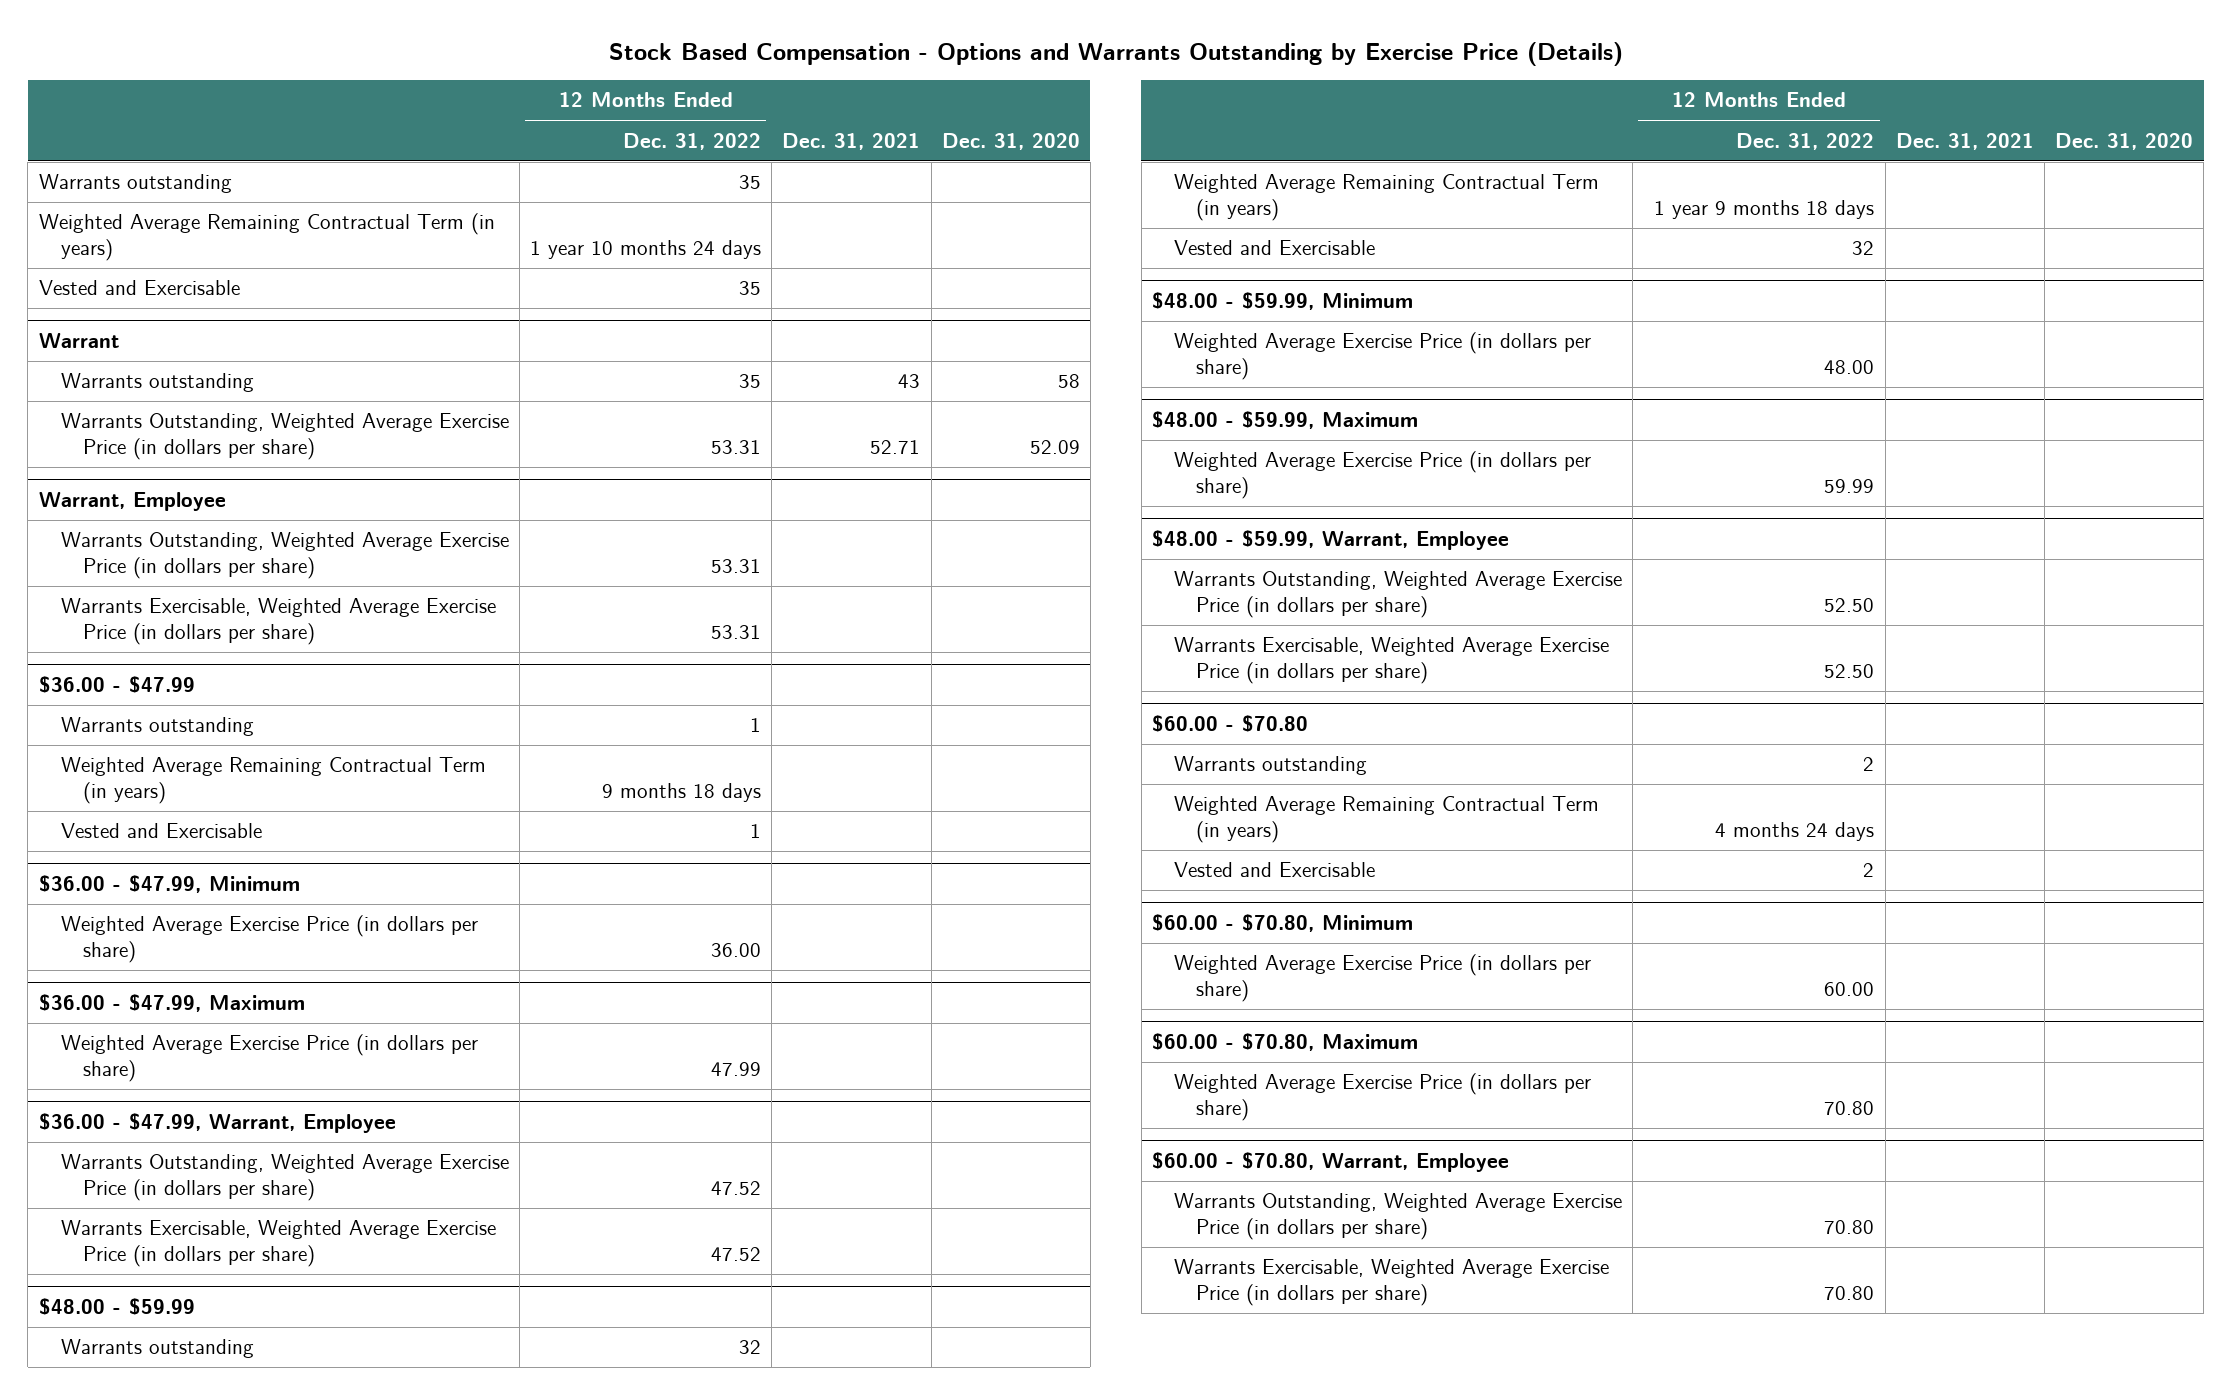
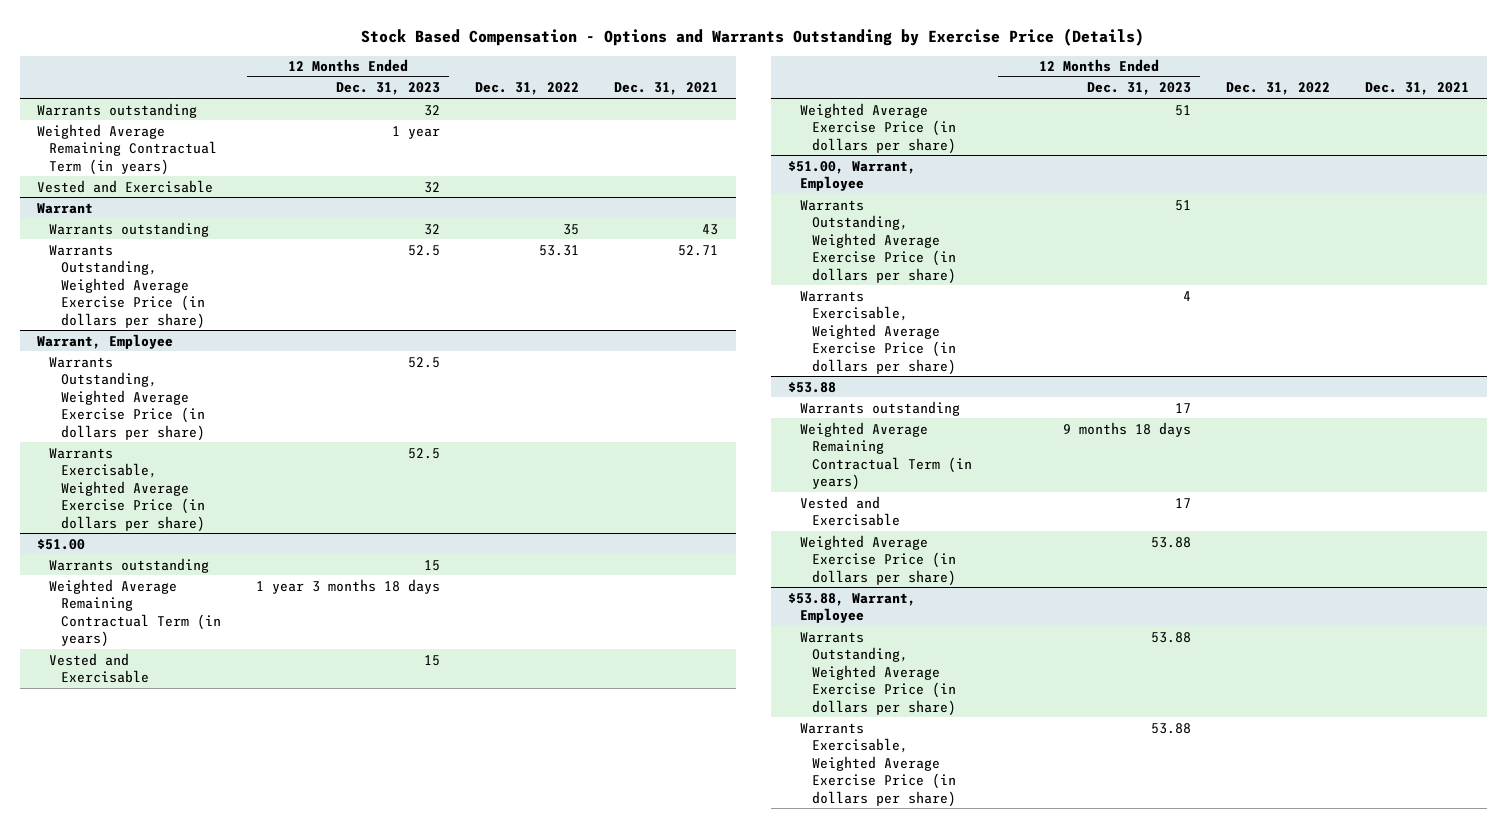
- | 12 Months Ended Dec. 31, 2022 | Dec. 31, 2021 | Dec. 31, 2020
+ | 12 Months Ended Dec. 31, 2023 | Dec. 31, 2022 | Dec. 31, 2021
- $36.00 - $47.99
+ $51.00
- $36.00 - $47.99, Minimum
- Weighted Average Exercise Price (in dollars per share) | 36.00 | |
- $36.00 - $47.99, Maximum
- Weighted Average Exercise Price (in dollars per share) | 47.99 | |
- $36.00 - $47.99, Warrant, Employee
- Warrants Outstanding, Weighted Average Exercise Price (in dollars per share) | 47.52 | |
- Warrants Exercisable, Weighted Average Exercise Price (in dollars per share) | 47.52 | |
- $48.00 - $59.99
+ Weighted Average Exercise Price (in dollars per share) | 51 | |
+ $51.00, Warrant, Employee
+ Warrants Outstanding, Weighted Average Exercise Price (in dollars per share) | 51 | |
+ Warrants Exercisable, Weighted Average Exercise Price (in dollars per share) | 4 | |
+ $53.88
- $48.00 - $59.99, Minimum
- Weighted Average Exercise Price (in dollars per share) | 48.00 | |
- $48.00 - $59.99, Maximum
- Weighted Average Exercise Price (in dollars per share) | 59.99 | |
- $48.00 - $59.99, Warrant, Employee
- Warrants Outstanding, Weighted Average Exercise Price (in dollars per share) | 52.50 | |
- Warrants Exercisable, Weighted Average Exercise Price (in dollars per share) | 52.50 | |
- $60.00 - $70.80
- Warrants outstanding | 2 | |
- Weighted Average Remaining Contractual Term (in years) | 4 months 24 days | |
- Vested and Exercisable | 2 | |
- $60.00 - $70.80, Minimum
- Weighted Average Exercise Price (in dollars per share) | 60.00 | |
- $60.00 - $70.80, Maximum
- Weighted Average Exercise Price (in dollars per share) | 70.80 | |
- $60.00 - $70.80, Warrant, Employee
- Warrants Outstanding, Weighted Average Exercise Price (in dollars per share) | 70.80 | |
- Warrants Exercisable, Weighted Average Exercise Price (in dollars per share) | 70.80 | |
+ Weighted Average Exercise Price (in dollars per share) | 53.88 | |
+ $53.88, Warrant, Employee
+ Warrants Outstanding, Weighted Average Exercise Price (in dollars per share) | 53.88 | |
+ Warrants Exercisable, Weighted Average Exercise Price (in dollars per share) | 53.88 | |

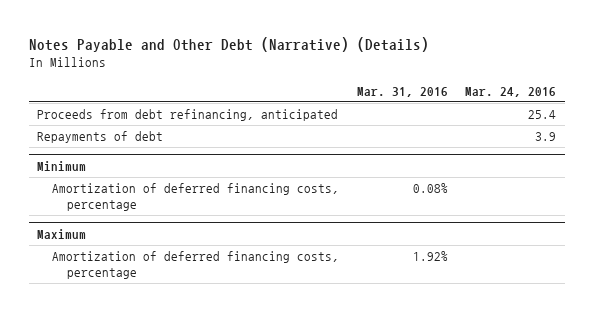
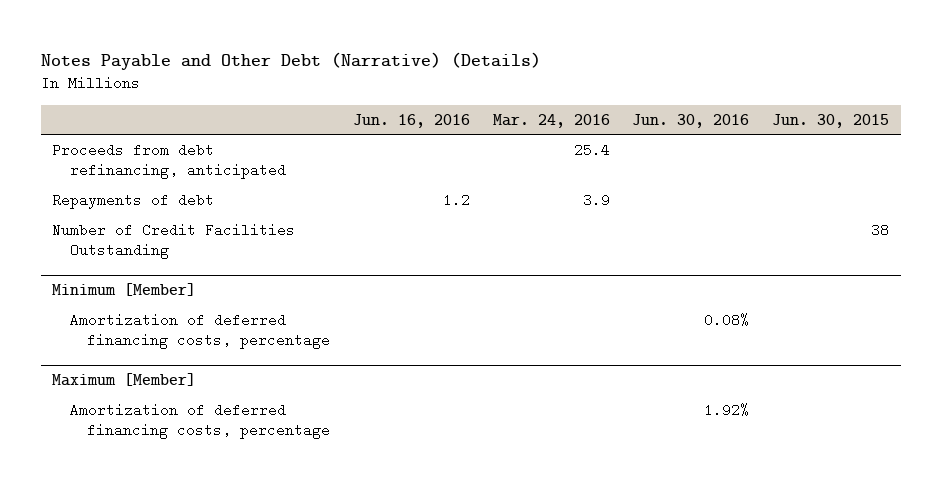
- | Mar. 31, 2016 | Mar. 24, 2016
+ | Jun. 16, 2016 | Mar. 24, 2016 | Jun. 30, 2016 | Jun. 30, 2015
- Minimum
+ Number of Credit Facilities Outstanding | | | | 38
+ Minimum [Member]
- Maximum
+ Maximum [Member]

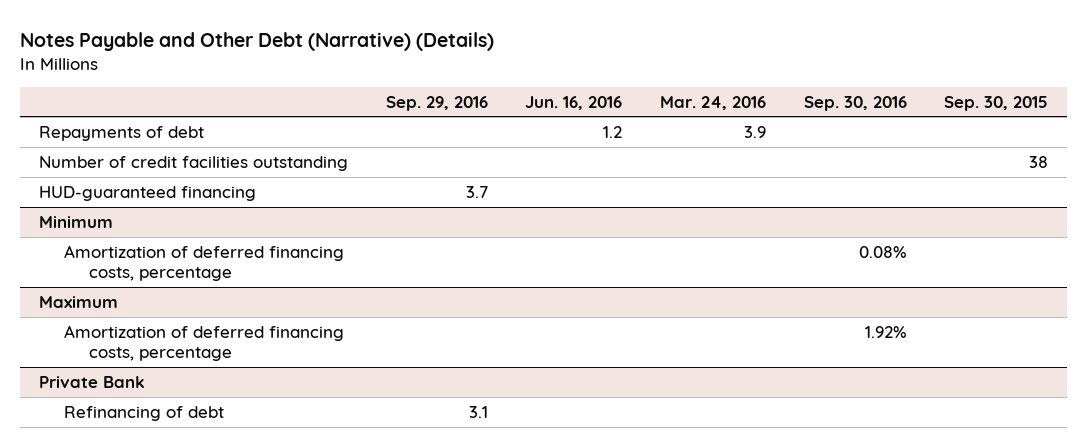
- | Jun. 16, 2016 | Mar. 24, 2016 | Jun. 30, 2016 | Jun. 30, 2015
+ | Sep. 29, 2016 | Jun. 16, 2016 | Mar. 24, 2016 | Sep. 30, 2016 | Sep. 30, 2015
- Proceeds from debt refinancing, anticipated | | 25.4 | |
- Number of Credit Facilities Outstanding | | | | 38
- Minimum [Member]
+ Number of credit facilities outstanding | | | | | 38
+ HUD-guaranteed financing | 3.7 | | | |
+ Minimum
- Maximum [Member]
+ Maximum
+ Private Bank
+ Refinancing of debt | 3.1 | | | |

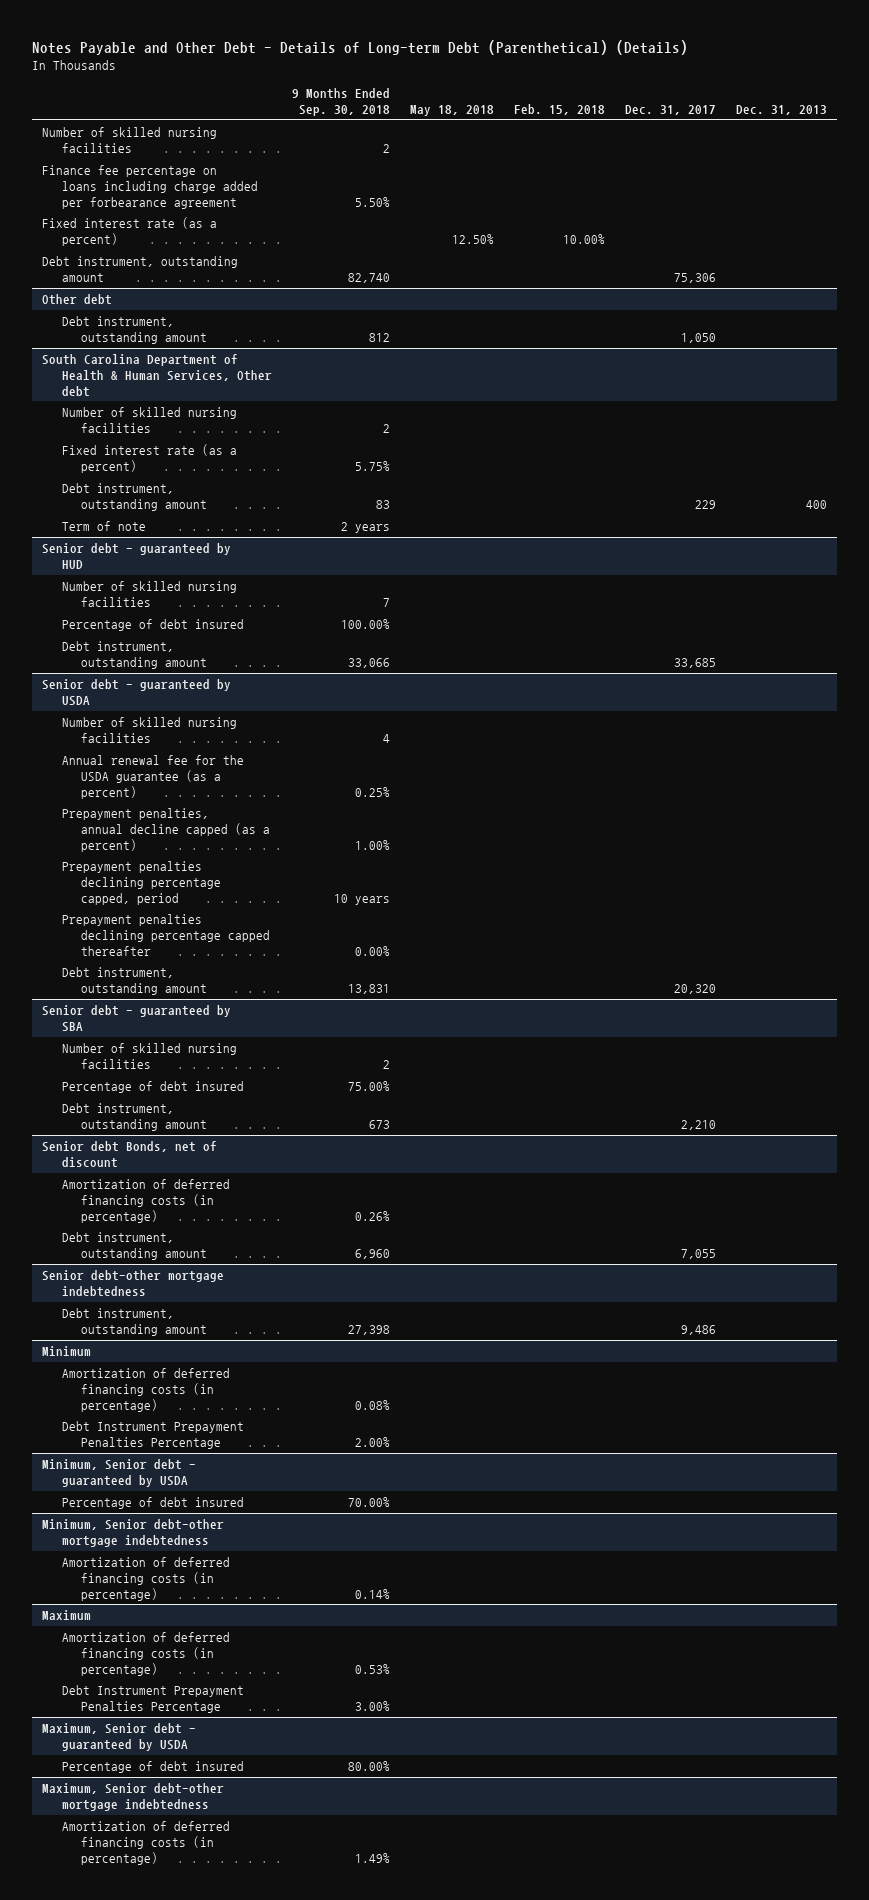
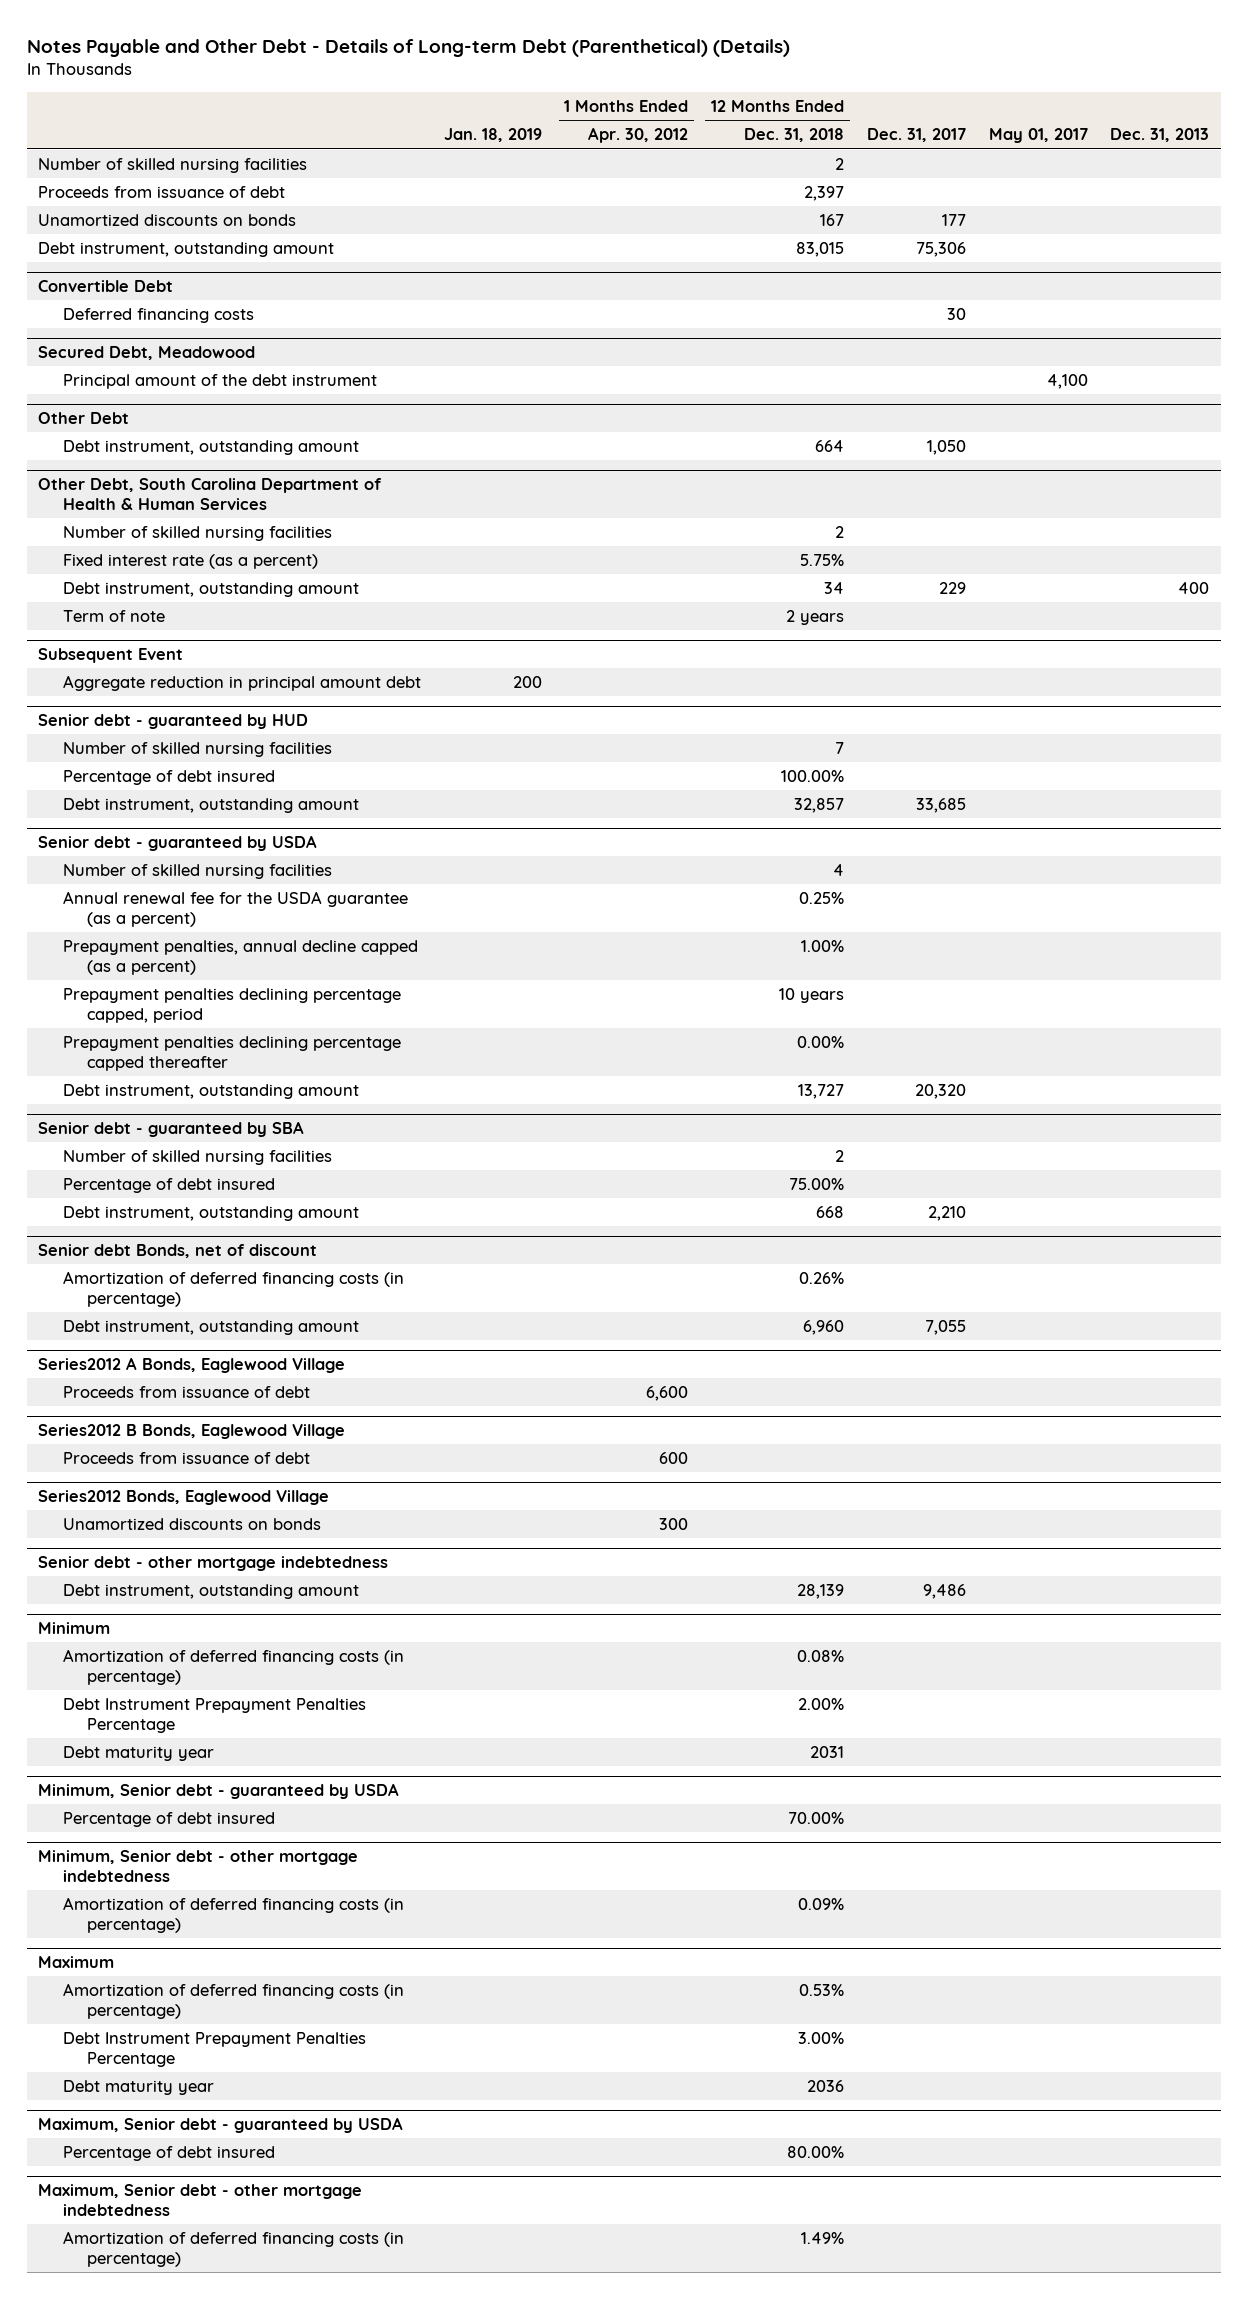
- | 9 Months Ended Sep. 30, 2018 | May 18, 2018 | Feb. 15, 2018 | Dec. 31, 2017 | Dec. 31, 2013
+ | Jan. 18, 2019 | 1 Months Ended Apr. 30, 2012 | 12 Months Ended Dec. 31, 2018 | Dec. 31, 2017 | May 01, 2017 | Dec. 31, 2013
- Finance fee percentage on loans including charge added per forbearance agreement | 5.50% | | | |
- Fixed interest rate (as a percent) | | 12.50% | 10.00% | |
+ Proceeds from issuance of debt | | | 2,397 | | |
+ Unamortized discounts on bonds | | | 167 | 177 | |
- Other debt
+ Convertible Debt
+ Deferred financing costs | | | | 30 | |
+ Secured Debt, Meadowood
+ Principal amount of the debt instrument | | | | | 4,100 |
+ Other Debt
- South Carolina Department of Health & Human Services, Other debt
+ Other Debt, South Carolina Department of Health & Human Services
+ Subsequent Event
+ Aggregate reduction in principal amount debt | 200 | | | | |
- Senior debt-other mortgage indebtedness
+ Series2012 A Bonds, Eaglewood Village
+ Proceeds from issuance of debt | | 6,600 | | | |
+ Series2012 B Bonds, Eaglewood Village
+ Proceeds from issuance of debt | | 600 | | | |
+ Series2012 Bonds, Eaglewood Village
+ Unamortized discounts on bonds | | 300 | | | |
+ Senior debt - other mortgage indebtedness
@ Minimum
+ Debt maturity year | | | 2031 | | |
- Minimum, Senior debt-other mortgage indebtedness
+ Minimum, Senior debt - other mortgage indebtedness
@ Maximum
+ Debt maturity year | | | 2036 | | |
- Maximum, Senior debt-other mortgage indebtedness
+ Maximum, Senior debt - other mortgage indebtedness

